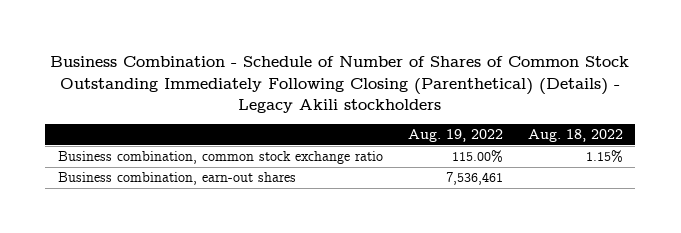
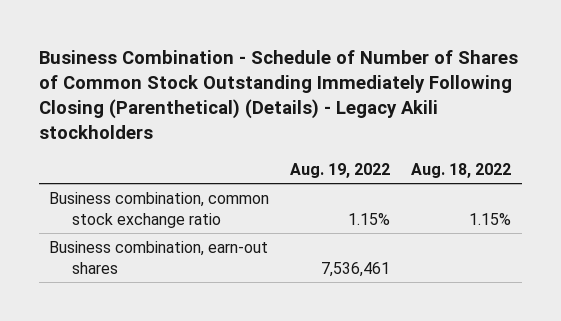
- Business combination, common stock exchange ratio | 115.00% | 1.15%
+ Business combination, common stock exchange ratio | 1.15% | 1.15%

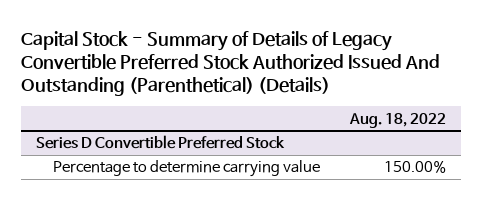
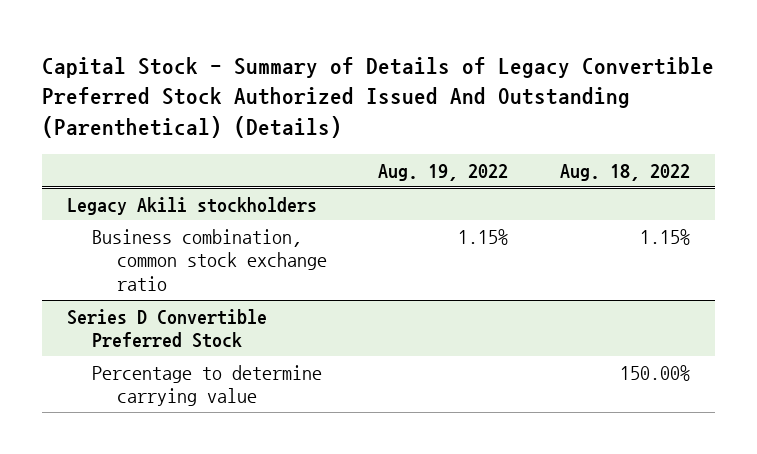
- | Aug. 18, 2022
+ | Aug. 19, 2022 | Aug. 18, 2022
+ Legacy Akili stockholders
+ Business combination, common stock exchange ratio | 1.15% | 1.15%

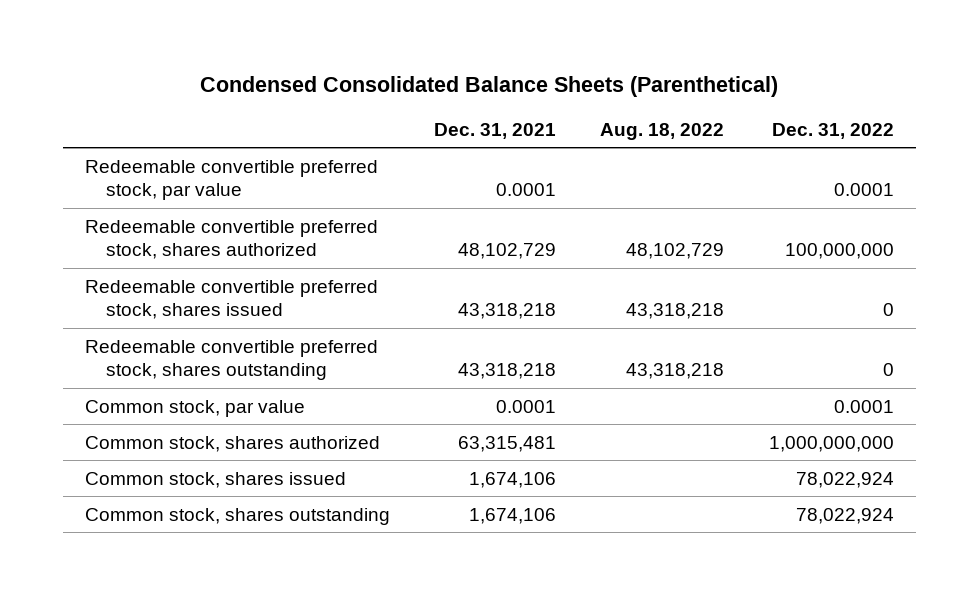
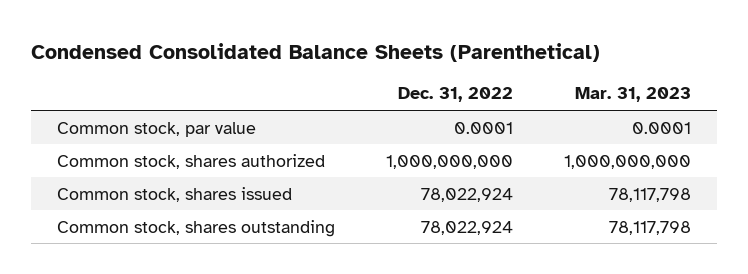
- | Dec. 31, 2021 | Aug. 18, 2022 | Dec. 31, 2022
+ | Dec. 31, 2022 | Mar. 31, 2023
- Redeemable convertible preferred stock, par value | 0.0001 | | 0.0001
- Redeemable convertible preferred stock, shares authorized | 48,102,729 | 48,102,729 | 100,000,000
- Redeemable convertible preferred stock, shares issued | 43,318,218 | 43,318,218 | 0
- Redeemable convertible preferred stock, shares outstanding | 43,318,218 | 43,318,218 | 0

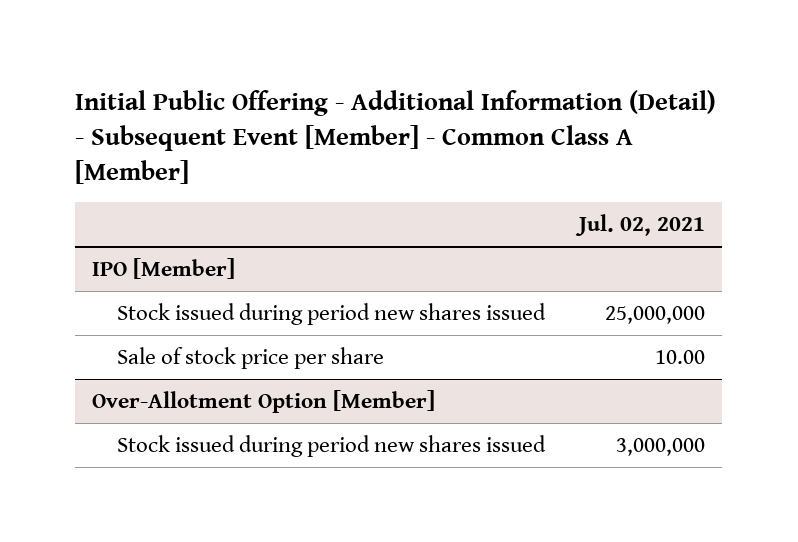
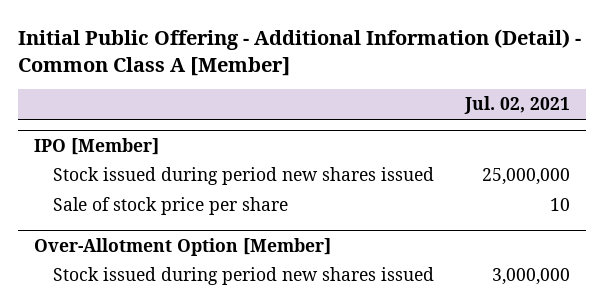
- Initial Public Offering - Additional Information (Detail) - Subsequent Event [Member] - Common Class A [Member]
+ Initial Public Offering - Additional Information (Detail) - Common Class A [Member]
@ IPO [Member]
- Sale of stock price per share | 10.00
+ Sale of stock price per share | 10

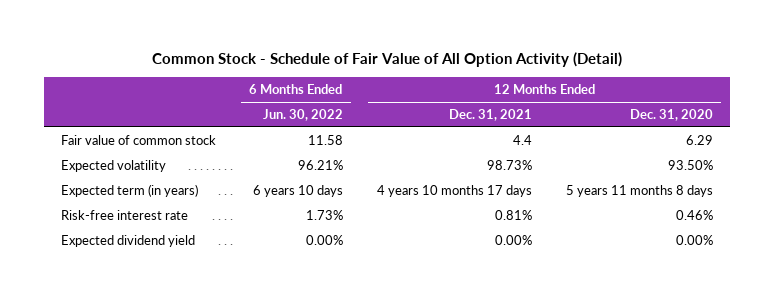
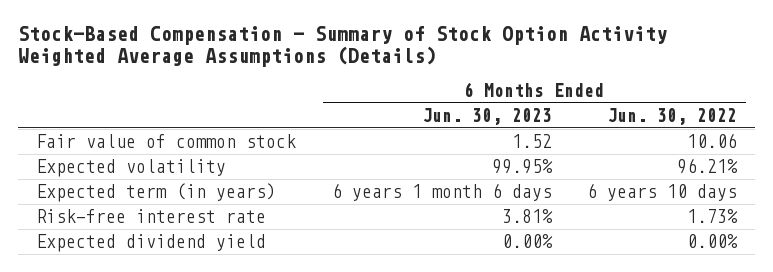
- Common Stock - Schedule of Fair Value of All Option Activity (Detail)
+ Stock-Based Compensation - Summary of Stock Option Activity Weighted Average Assumptions (Details)
- | 6 Months Ended Jun. 30, 2022 | 12 Months Ended Dec. 31, 2021 | 12 Months Ended Dec. 31, 2020
+ | 6 Months Ended Jun. 30, 2023 | 6 Months Ended Jun. 30, 2022
- Fair value of common stock | 11.58 | 4.4 | 6.29
+ Fair value of common stock | 1.52 | 10.06

